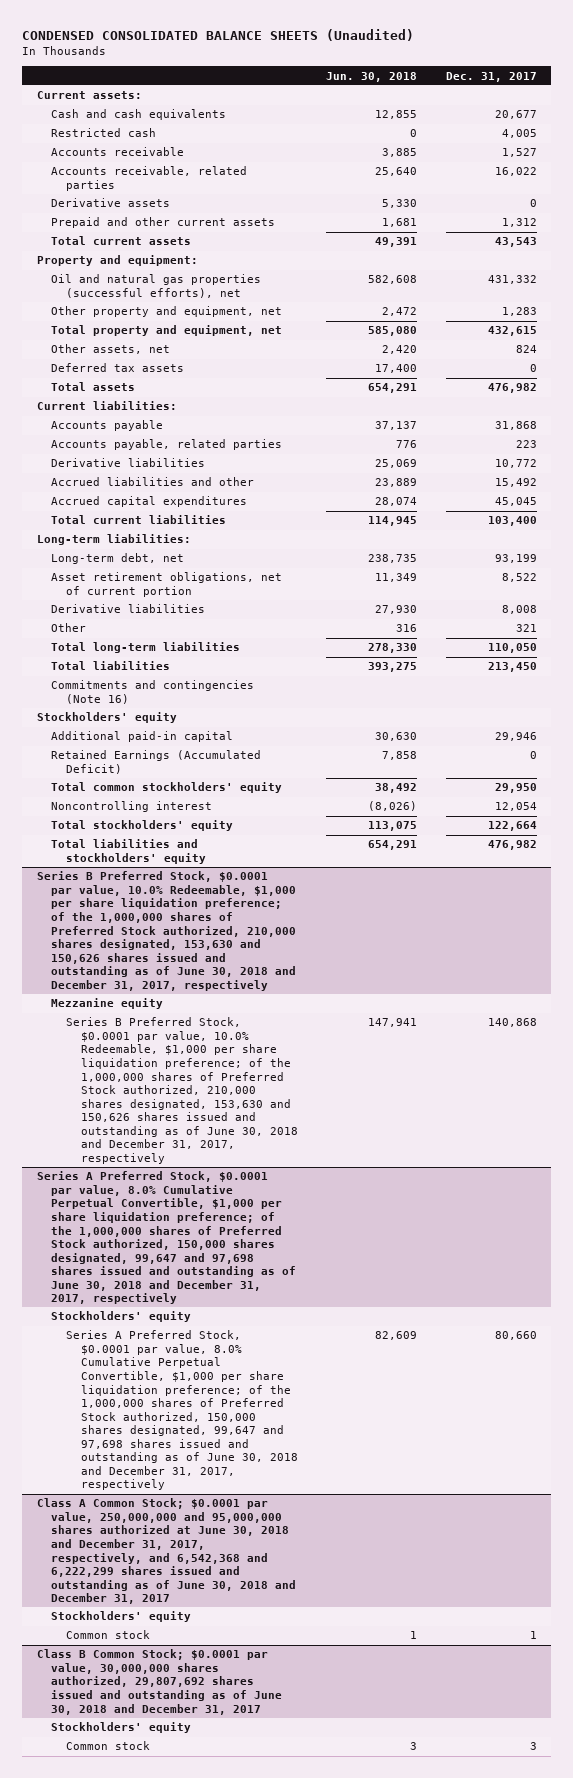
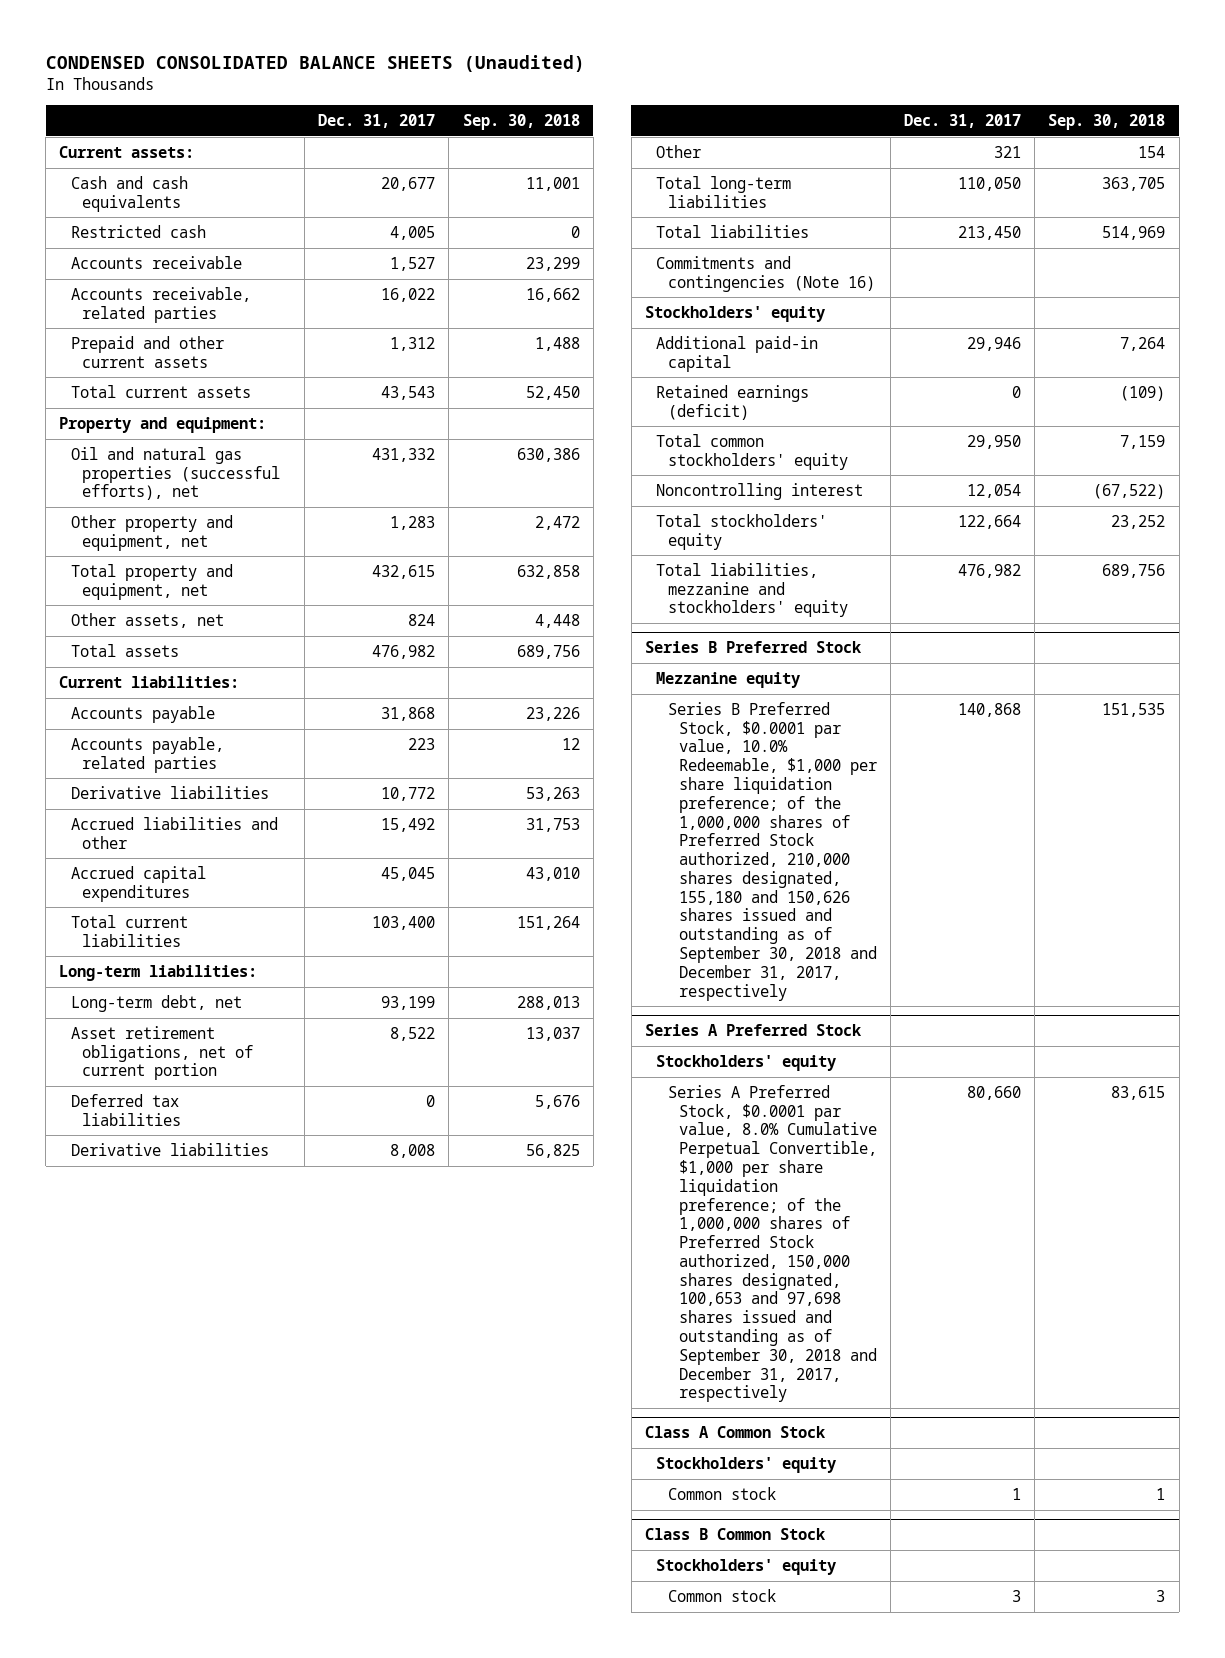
- | Jun. 30, 2018 | Dec. 31, 2017
+ | Dec. 31, 2017 | Sep. 30, 2018
- Derivative assets | 5,330 | 0
- Deferred tax assets | 17,400 | 0
+ Deferred tax liabilities | 0 | 5,676
- Retained Earnings (Accumulated Deficit) | 7,858 | 0
+ Retained earnings (deficit) | 0 | (109)
- Total liabilities and stockholders' equity | 654,291 | 476,982
- Series B Preferred Stock, $0.0001 par value, 10.0% Redeemable, $1,000 per share liquidation preference; of the 1,000,000 shares of Preferred Stock authorized, 210,000 shares designated, 153,630 and 150,626 shares issued and outstanding as of June 30, 2018 and December 31, 2017, respectively
+ Total liabilities, mezzanine and stockholders' equity | 476,982 | 689,756
+ Series B Preferred Stock
- Series B Preferred Stock, $0.0001 par value, 10.0% Redeemable, $1,000 per share liquidation preference; of the 1,000,000 shares of Preferred Stock authorized, 210,000 shares designated, 153,630 and 150,626 shares issued and outstanding as of June 30, 2018 and December 31, 2017, respectively | 147,941 | 140,868
- Series A Preferred Stock, $0.0001 par value, 8.0% Cumulative Perpetual Convertible, $1,000 per share liquidation preference; of the 1,000,000 shares of Preferred Stock authorized, 150,000 shares designated, 99,647 and 97,698 shares issued and outstanding as of June 30, 2018 and December 31, 2017, respectively
+ Series B Preferred Stock, $0.0001 par value, 10.0% Redeemable, $1,000 per share liquidation preference; of the 1,000,000 shares of Preferred Stock authorized, 210,000 shares designated, 155,180 and 150,626 shares issued and outstanding as of September 30, 2018 and December 31, 2017, respectively | 140,868 | 151,535
+ Series A Preferred Stock
- Series A Preferred Stock, $0.0001 par value, 8.0% Cumulative Perpetual Convertible, $1,000 per share liquidation preference; of the 1,000,000 shares of Preferred Stock authorized, 150,000 shares designated, 99,647 and 97,698 shares issued and outstanding as of June 30, 2018 and December 31, 2017, respectively | 82,609 | 80,660
- Class A Common Stock; $0.0001 par value, 250,000,000 and 95,000,000 shares authorized at June 30, 2018 and December 31, 2017, respectively, and 6,542,368 and 6,222,299 shares issued and outstanding as of June 30, 2018 and December 31, 2017
+ Series A Preferred Stock, $0.0001 par value, 8.0% Cumulative Perpetual Convertible, $1,000 per share liquidation preference; of the 1,000,000 shares of Preferred Stock authorized, 150,000 shares designated, 100,653 and 97,698 shares issued and outstanding as of September 30, 2018 and December 31, 2017, respectively | 80,660 | 83,615
+ Class A Common Stock
- Class B Common Stock; $0.0001 par value, 30,000,000 shares authorized, 29,807,692 shares issued and outstanding as of June 30, 2018 and December 31, 2017
+ Class B Common Stock

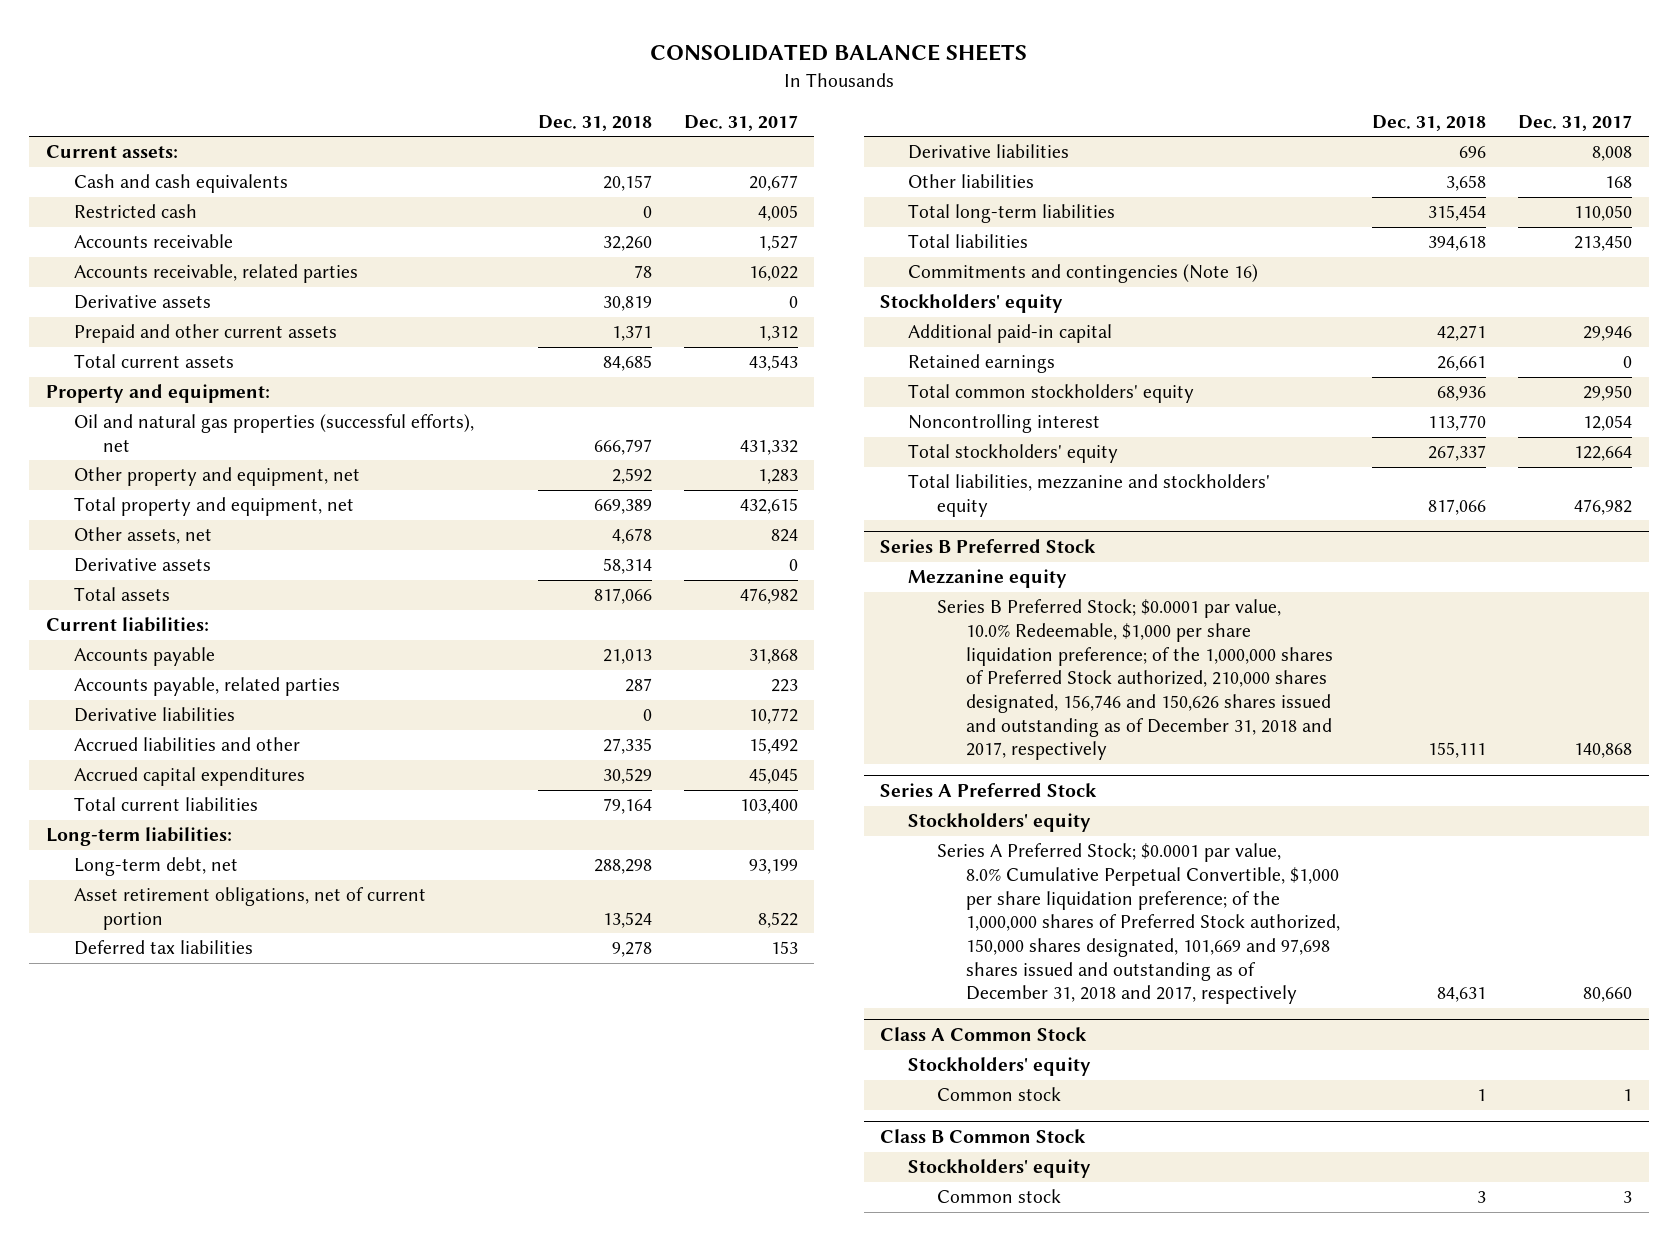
- CONDENSED CONSOLIDATED BALANCE SHEETS (Unaudited)
+ CONSOLIDATED BALANCE SHEETS
- | Dec. 31, 2017 | Sep. 30, 2018
+ | Dec. 31, 2018 | Dec. 31, 2017
+ Derivative assets | 30,819 | 0
+ Derivative assets | 58,314 | 0
- Deferred tax liabilities | 0 | 5,676
+ Deferred tax liabilities | 9,278 | 153
- Other | 321 | 154
+ Other liabilities | 3,658 | 168
- Retained earnings (deficit) | 0 | (109)
+ Retained earnings | 26,661 | 0
@ Series B Preferred Stock
- Series B Preferred Stock, $0.0001 par value, 10.0% Redeemable, $1,000 per share liquidation preference; of the 1,000,000 shares of Preferred Stock authorized, 210,000 shares designated, 155,180 and 150,626 shares issued and outstanding as of September 30, 2018 and December 31, 2017, respectively | 140,868 | 151,535
+ Series B Preferred Stock; $0.0001 par value, 10.0% Redeemable, $1,000 per share liquidation preference; of the 1,000,000 shares of Preferred Stock authorized, 210,000 shares designated, 156,746 and 150,626 shares issued and outstanding as of December 31, 2018 and 2017, respectively | 155,111 | 140,868
@ Series A Preferred Stock
- Series A Preferred Stock, $0.0001 par value, 8.0% Cumulative Perpetual Convertible, $1,000 per share liquidation preference; of the 1,000,000 shares of Preferred Stock authorized, 150,000 shares designated, 100,653 and 97,698 shares issued and outstanding as of September 30, 2018 and December 31, 2017, respectively | 80,660 | 83,615
+ Series A Preferred Stock; $0.0001 par value, 8.0% Cumulative Perpetual Convertible, $1,000 per share liquidation preference; of the 1,000,000 shares of Preferred Stock authorized, 150,000 shares designated, 101,669 and 97,698 shares issued and outstanding as of December 31, 2018 and 2017, respectively | 84,631 | 80,660

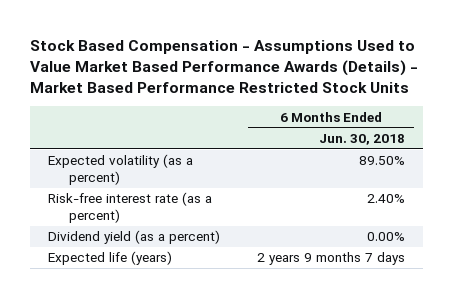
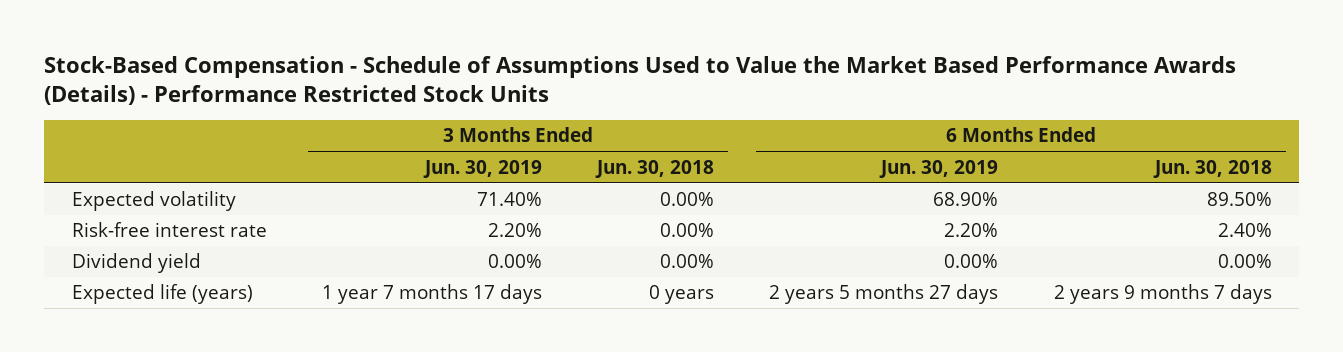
- Stock Based Compensation - Assumptions Used to Value Market Based Performance Awards (Details) - Market Based Performance Restricted Stock Units
+ Stock-Based Compensation - Schedule of Assumptions Used to Value the Market Based Performance Awards (Details) - Performance Restricted Stock Units
- | 6 Months Ended Jun. 30, 2018
+ | 3 Months Ended Jun. 30, 2019 | 3 Months Ended Jun. 30, 2018 | 6 Months Ended Jun. 30, 2019 | 6 Months Ended Jun. 30, 2018
- Expected volatility (as a percent) | 89.50%
- Risk-free interest rate (as a percent) | 2.40%
- Dividend yield (as a percent) | 0.00%
+ Expected volatility | 71.40% | 0.00% | 68.90% | 89.50%
+ Risk-free interest rate | 2.20% | 0.00% | 2.20% | 2.40%
+ Dividend yield | 0.00% | 0.00% | 0.00% | 0.00%

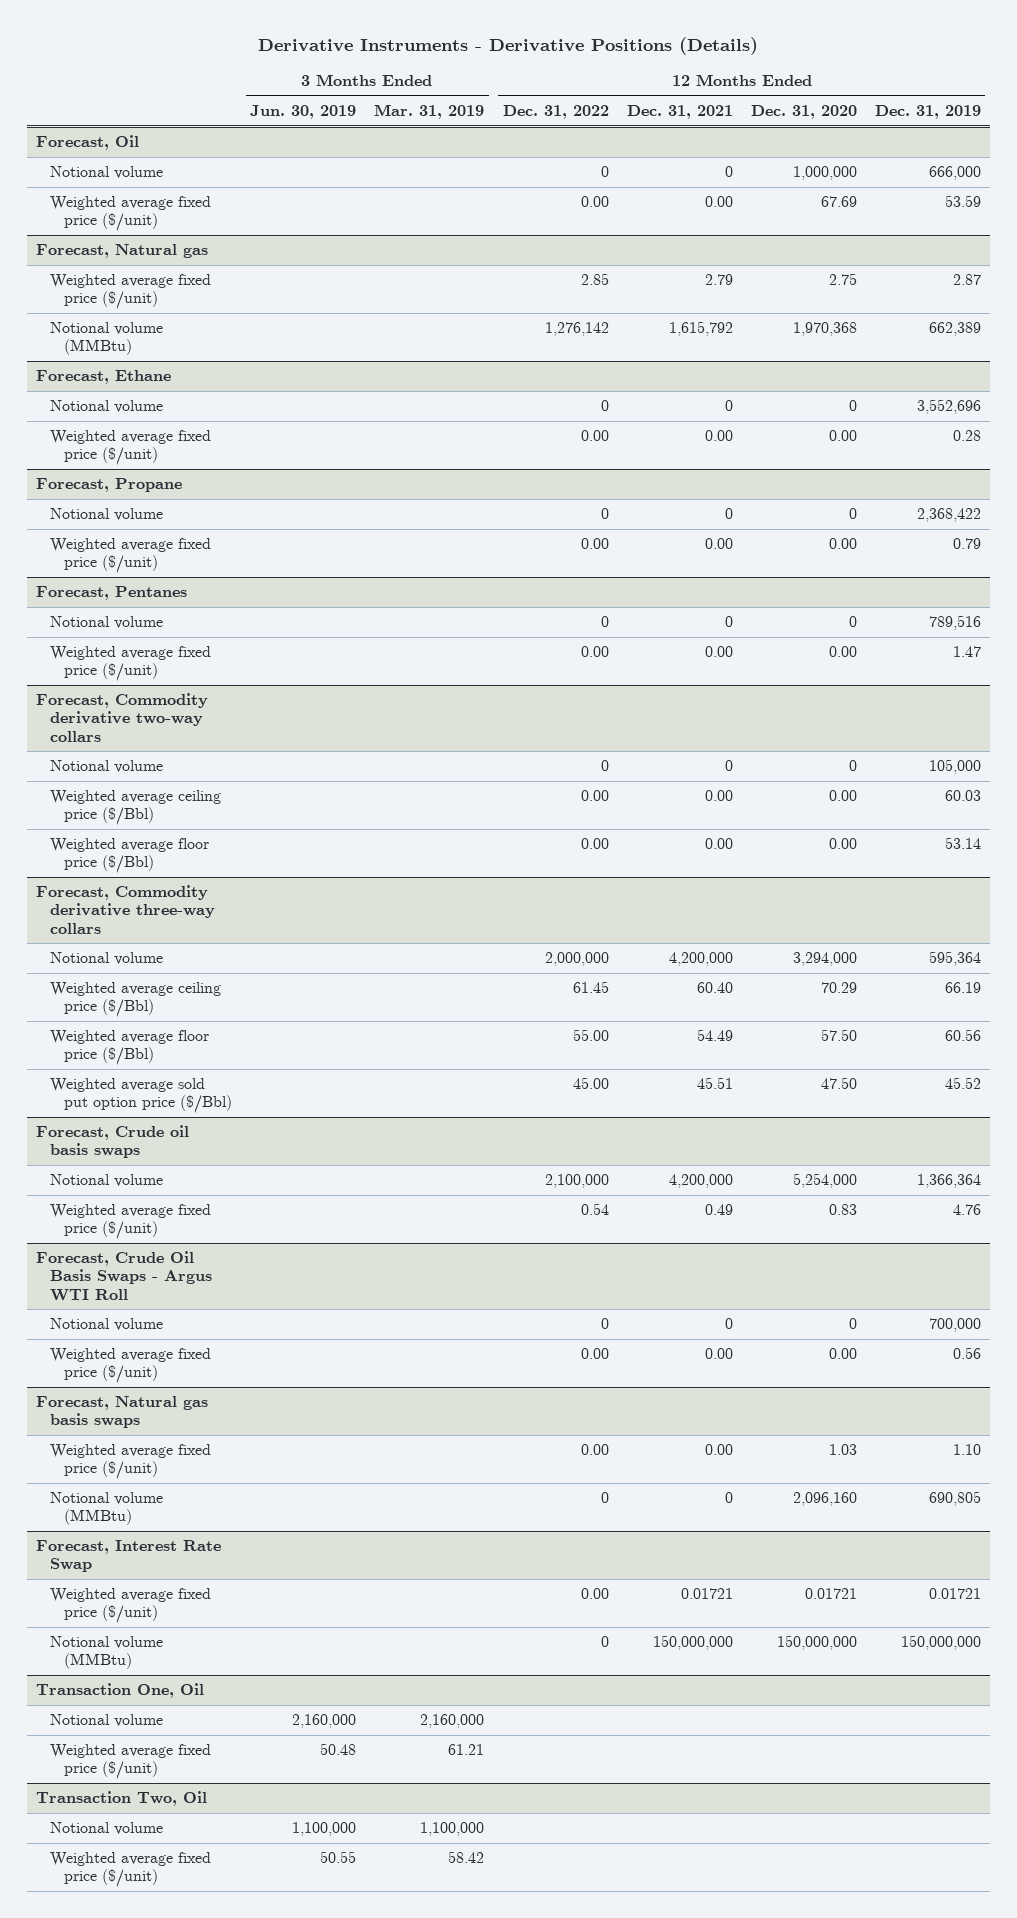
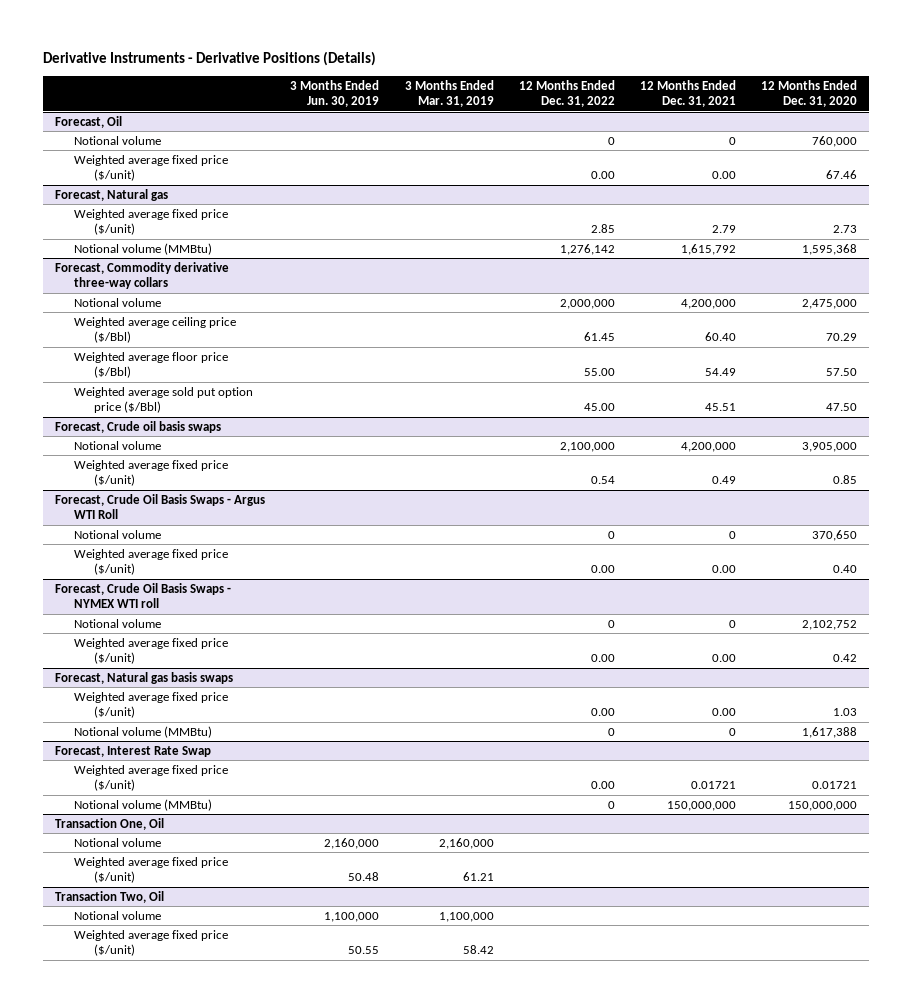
- | 3 Months Ended Jun. 30, 2019 | 3 Months Ended Mar. 31, 2019 | 12 Months Ended Dec. 31, 2022 | 12 Months Ended Dec. 31, 2021 | 12 Months Ended Dec. 31, 2020 | 12 Months Ended Dec. 31, 2019
+ | 3 Months Ended Jun. 30, 2019 | 3 Months Ended Mar. 31, 2019 | 12 Months Ended Dec. 31, 2022 | 12 Months Ended Dec. 31, 2021 | 12 Months Ended Dec. 31, 2020
@ Forecast, Oil
- Notional volume | | | 0 | 0 | 1,000,000 | 666,000
- Weighted average fixed price ($/unit) | | | 0.00 | 0.00 | 67.69 | 53.59
+ Notional volume | | | 0 | 0 | 760,000
+ Weighted average fixed price ($/unit) | | | 0.00 | 0.00 | 67.46
@ Forecast, Natural gas
- Weighted average fixed price ($/unit) | | | 2.85 | 2.79 | 2.75 | 2.87
- Notional volume (MMBtu) | | | 1,276,142 | 1,615,792 | 1,970,368 | 662,389
- Forecast, Ethane
- Notional volume | | | 0 | 0 | 0 | 3,552,696
- Weighted average fixed price ($/unit) | | | 0.00 | 0.00 | 0.00 | 0.28
- Forecast, Propane
- Notional volume | | | 0 | 0 | 0 | 2,368,422
- Weighted average fixed price ($/unit) | | | 0.00 | 0.00 | 0.00 | 0.79
- Forecast, Pentanes
- Notional volume | | | 0 | 0 | 0 | 789,516
- Weighted average fixed price ($/unit) | | | 0.00 | 0.00 | 0.00 | 1.47
- Forecast, Commodity derivative two-way collars
- Notional volume | | | 0 | 0 | 0 | 105,000
- Weighted average ceiling price ($/Bbl) | | | 0.00 | 0.00 | 0.00 | 60.03
- Weighted average floor price ($/Bbl) | | | 0.00 | 0.00 | 0.00 | 53.14
@ Forecast, Natural gas
+ Weighted average fixed price ($/unit) | | | 2.85 | 2.79 | 2.73
+ Notional volume (MMBtu) | | | 1,276,142 | 1,615,792 | 1,595,368
@ Forecast, Commodity derivative three-way collars
- Notional volume | | | 2,000,000 | 4,200,000 | 3,294,000 | 595,364
+ Notional volume | | | 2,000,000 | 4,200,000 | 2,475,000
@ Forecast, Crude oil basis swaps
- Notional volume | | | 2,100,000 | 4,200,000 | 5,254,000 | 1,366,364
- Weighted average fixed price ($/unit) | | | 0.54 | 0.49 | 0.83 | 4.76
+ Notional volume | | | 2,100,000 | 4,200,000 | 3,905,000
+ Weighted average fixed price ($/unit) | | | 0.54 | 0.49 | 0.85
@ Forecast, Crude Oil Basis Swaps - Argus WTI Roll
- Notional volume | | | 0 | 0 | 0 | 700,000
- Weighted average fixed price ($/unit) | | | 0.00 | 0.00 | 0.00 | 0.56
+ Notional volume | | | 0 | 0 | 370,650
+ Weighted average fixed price ($/unit) | | | 0.00 | 0.00 | 0.40
+ Forecast, Crude Oil Basis Swaps - NYMEX WTI roll
+ Notional volume | | | 0 | 0 | 2,102,752
+ Weighted average fixed price ($/unit) | | | 0.00 | 0.00 | 0.42
@ Forecast, Natural gas basis swaps
- Notional volume (MMBtu) | | | 0 | 0 | 2,096,160 | 690,805
+ Notional volume (MMBtu) | | | 0 | 0 | 1,617,388

